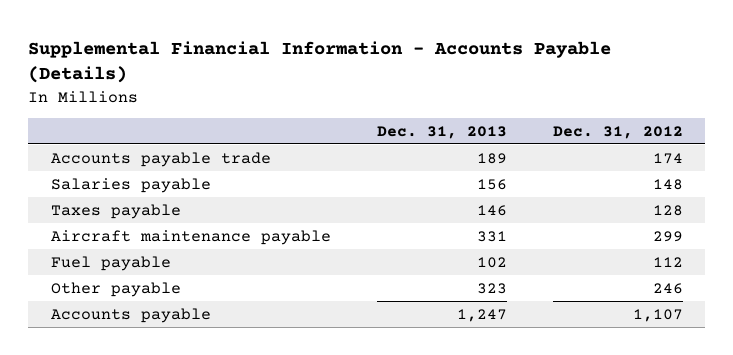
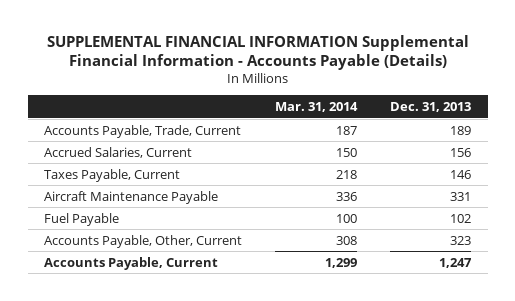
- Supplemental Financial Information - Accounts Payable (Details)
+ SUPPLEMENTAL FINANCIAL INFORMATION Supplemental Financial Information - Accounts Payable (Details)
- | Dec. 31, 2013 | Dec. 31, 2012
+ | Mar. 31, 2014 | Dec. 31, 2013
- Accounts payable trade | 189 | 174
- Salaries payable | 156 | 148
- Taxes payable | 146 | 128
- Aircraft maintenance payable | 331 | 299
- Fuel payable | 102 | 112
- Other payable | 323 | 246
- Accounts payable | 1,247 | 1,107
+ Accounts Payable, Trade, Current | 187 | 189
+ Accrued Salaries, Current | 150 | 156
+ Taxes Payable, Current | 218 | 146
+ Aircraft Maintenance Payable | 336 | 331
+ Fuel Payable | 100 | 102
+ Accounts Payable, Other, Current | 308 | 323
+ Accounts Payable, Current | 1,299 | 1,247

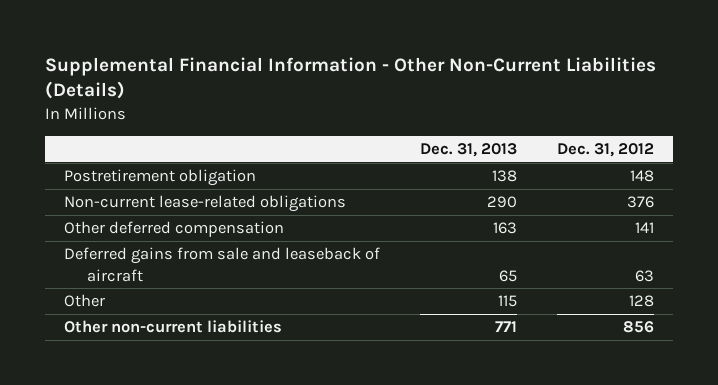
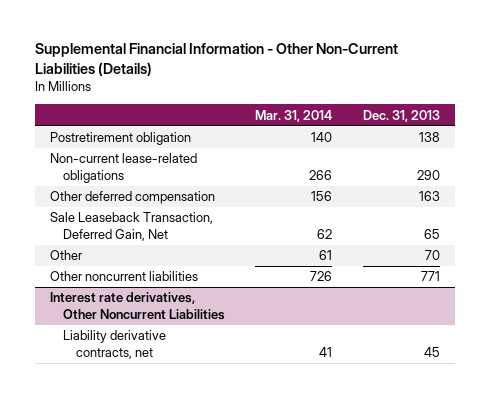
- | Dec. 31, 2013 | Dec. 31, 2012
+ | Mar. 31, 2014 | Dec. 31, 2013
- Deferred gains from sale and leaseback of aircraft | 65 | 63
- Other | 115 | 128
- Other non-current liabilities | 771 | 856
+ Sale Leaseback Transaction, Deferred Gain, Net | 62 | 65
+ Other | 61 | 70
+ Other noncurrent liabilities | 726 | 771
+ Interest rate derivatives, Other Noncurrent Liabilities
+ Liability derivative contracts, net | 41 | 45

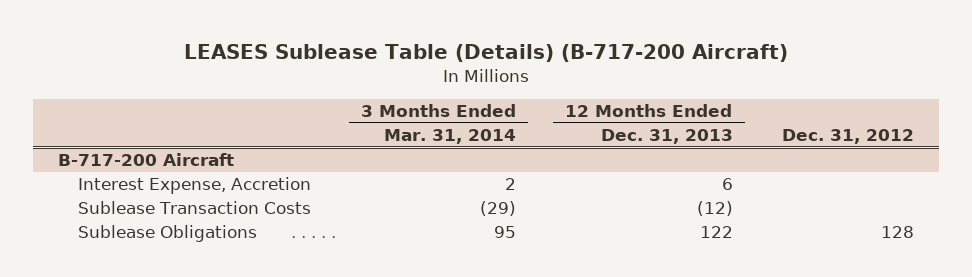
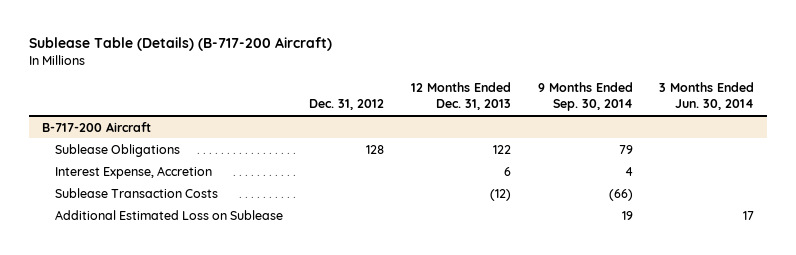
- LEASES Sublease Table (Details) (B-717-200 Aircraft)
+ Sublease Table (Details) (B-717-200 Aircraft)
- | 3 Months Ended Mar. 31, 2014 | 12 Months Ended Dec. 31, 2013 | Dec. 31, 2012
+ | Dec. 31, 2012 | 12 Months Ended Dec. 31, 2013 | 9 Months Ended Sep. 30, 2014 | 3 Months Ended Jun. 30, 2014
@ B-717-200 Aircraft
moved up: Sublease Obligations | 128 | 122 | 79 |
+ Additional Estimated Loss on Sublease | | | 19 | 17

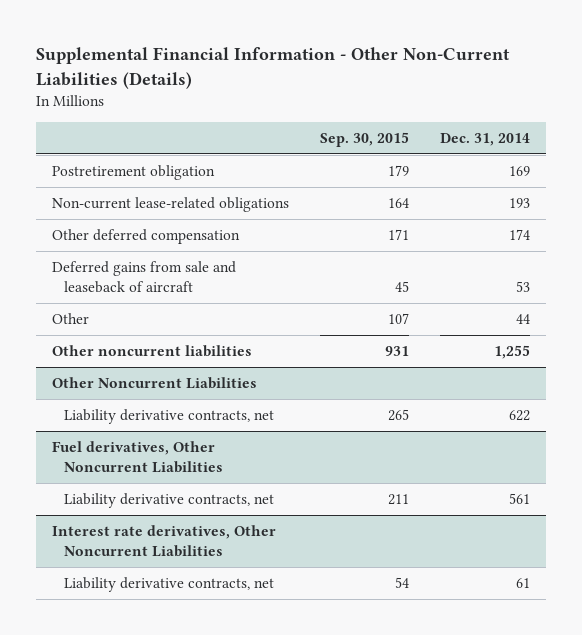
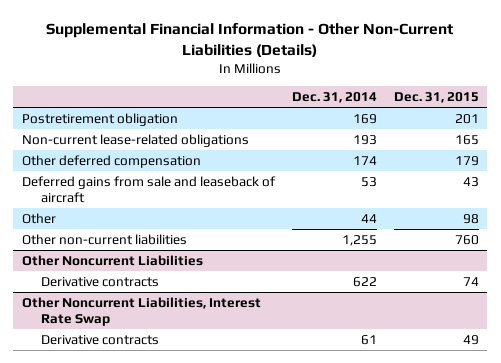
- | Sep. 30, 2015 | Dec. 31, 2014
+ | Dec. 31, 2014 | Dec. 31, 2015
- Other noncurrent liabilities | 931 | 1,255
+ Other non-current liabilities | 1,255 | 760
@ Other Noncurrent Liabilities
- Liability derivative contracts, net | 265 | 622
- Fuel derivatives, Other Noncurrent Liabilities
- Liability derivative contracts, net | 211 | 561
- Interest rate derivatives, Other Noncurrent Liabilities
- Liability derivative contracts, net | 54 | 61
@ Other Noncurrent Liabilities
+ Derivative contracts | 622 | 74
+ Other Noncurrent Liabilities, Interest Rate Swap
+ Derivative contracts | 61 | 49

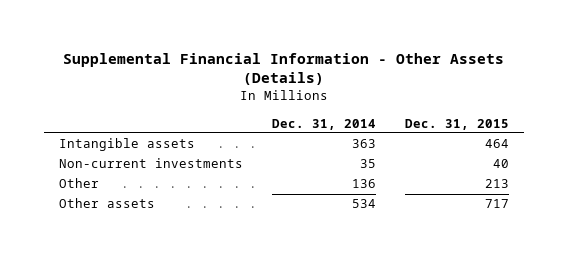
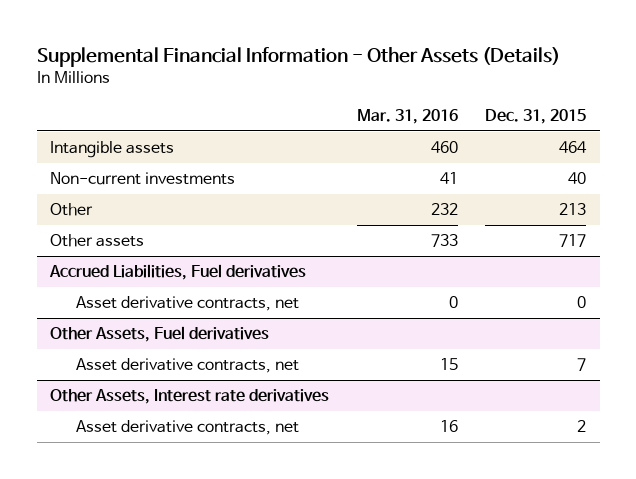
- | Dec. 31, 2014 | Dec. 31, 2015
+ | Mar. 31, 2016 | Dec. 31, 2015
+ Accrued Liabilities, Fuel derivatives
+ Asset derivative contracts, net | 0 | 0
+ Other Assets, Fuel derivatives
+ Asset derivative contracts, net | 15 | 7
+ Other Assets, Interest rate derivatives
+ Asset derivative contracts, net | 16 | 2

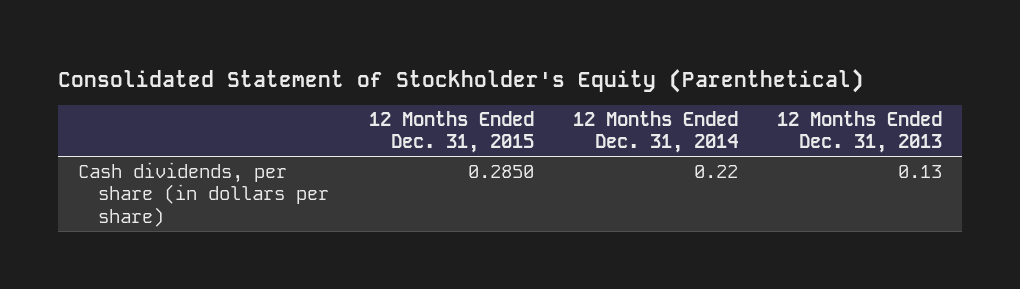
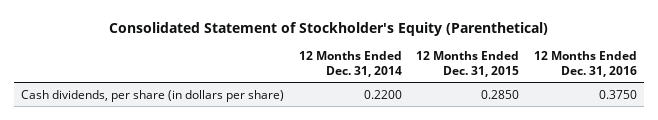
- | 12 Months Ended Dec. 31, 2015 | 12 Months Ended Dec. 31, 2014 | 12 Months Ended Dec. 31, 2013
+ | 12 Months Ended Dec. 31, 2014 | 12 Months Ended Dec. 31, 2015 | 12 Months Ended Dec. 31, 2016
- Cash dividends, per share (in dollars per share) | 0.2850 | 0.22 | 0.13
+ Cash dividends, per share (in dollars per share) | 0.2200 | 0.2850 | 0.3750

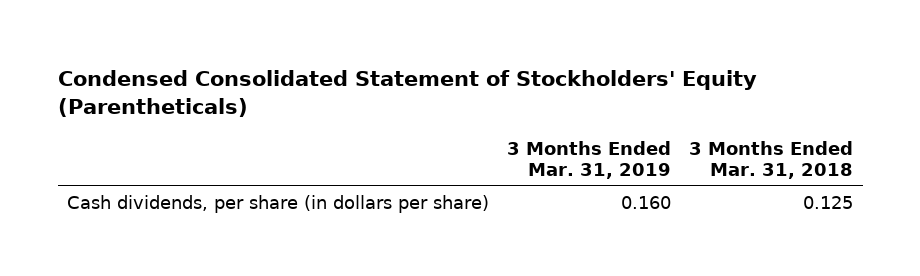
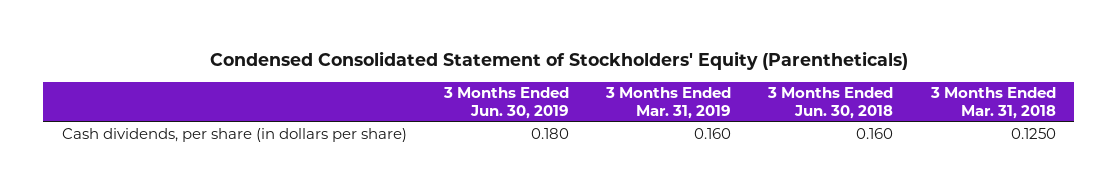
- | 3 Months Ended Mar. 31, 2019 | 3 Months Ended Mar. 31, 2018
+ | 3 Months Ended Jun. 30, 2019 | 3 Months Ended Mar. 31, 2019 | 3 Months Ended Jun. 30, 2018 | 3 Months Ended Mar. 31, 2018
- Cash dividends, per share (in dollars per share) | 0.160 | 0.125
+ Cash dividends, per share (in dollars per share) | 0.180 | 0.160 | 0.160 | 0.1250

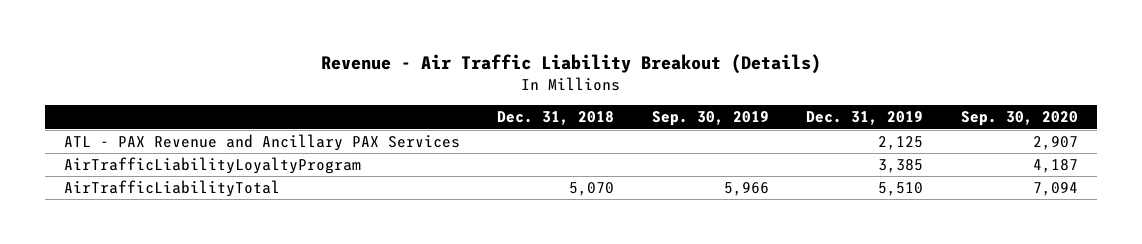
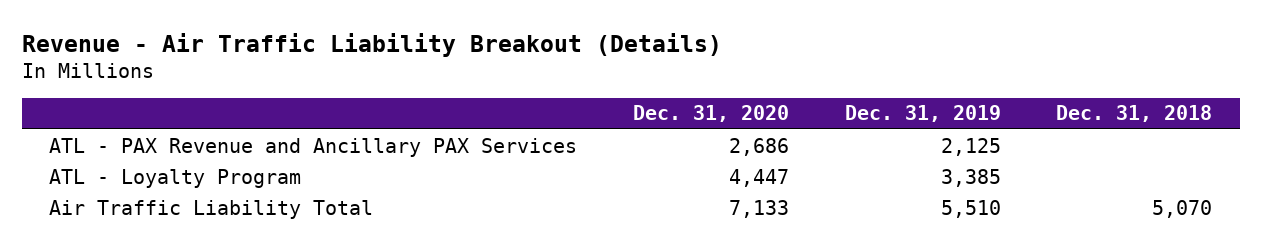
- | Dec. 31, 2018 | Sep. 30, 2019 | Dec. 31, 2019 | Sep. 30, 2020
+ | Dec. 31, 2020 | Dec. 31, 2019 | Dec. 31, 2018
- AirTrafficLiabilityLoyaltyProgram | | | 3,385 | 4,187
- AirTrafficLiabilityTotal | 5,070 | 5,966 | 5,510 | 7,094
+ ATL - Loyalty Program | 4,447 | 3,385 |
+ Air Traffic Liability Total | 7,133 | 5,510 | 5,070

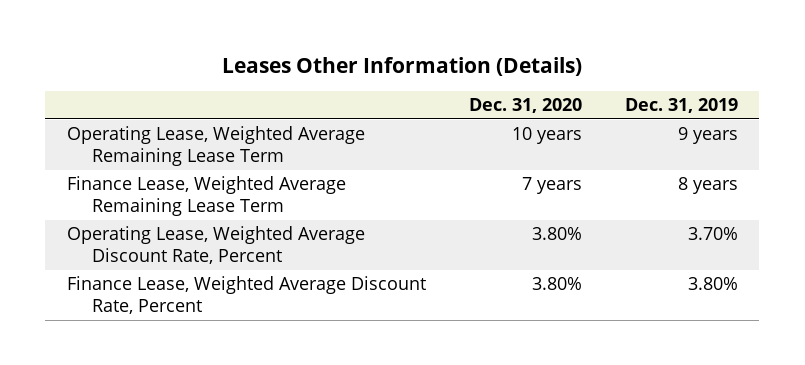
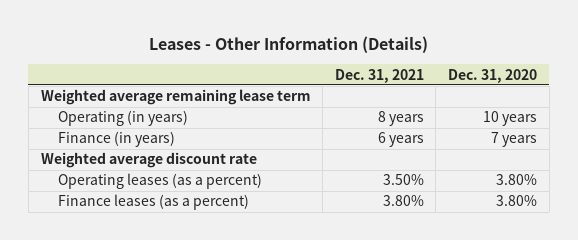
- Leases Other Information (Details)
+ Leases - Other Information (Details)
- | Dec. 31, 2020 | Dec. 31, 2019
+ | Dec. 31, 2021 | Dec. 31, 2020
- Operating Lease, Weighted Average Remaining Lease Term | 10 years | 9 years
- Finance Lease, Weighted Average Remaining Lease Term | 7 years | 8 years
- Operating Lease, Weighted Average Discount Rate, Percent | 3.80% | 3.70%
- Finance Lease, Weighted Average Discount Rate, Percent | 3.80% | 3.80%
+ Weighted average remaining lease term
+ Operating (in years) | 8 years | 10 years
+ Finance (in years) | 6 years | 7 years
+ Weighted average discount rate
+ Operating leases (as a percent) | 3.50% | 3.80%
+ Finance leases (as a percent) | 3.80% | 3.80%

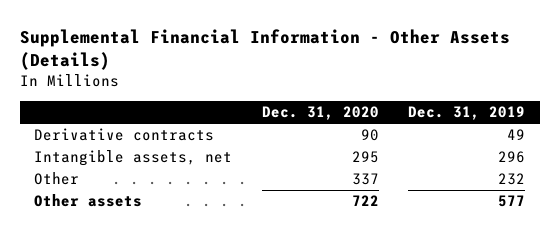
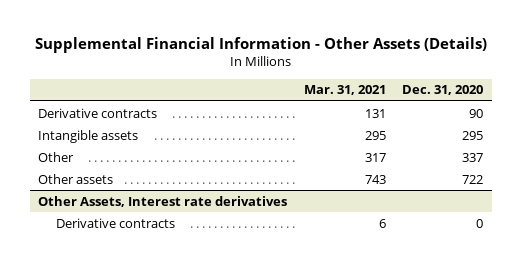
- | Dec. 31, 2020 | Dec. 31, 2019
+ | Mar. 31, 2021 | Dec. 31, 2020
- Intangible assets, net | 295 | 296
+ Intangible assets | 295 | 295
+ Other Assets, Interest rate derivatives
+ Derivative contracts | 6 | 0

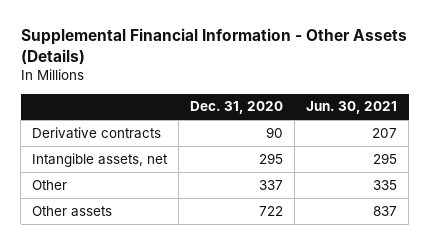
- | Mar. 31, 2021 | Dec. 31, 2020
+ | Dec. 31, 2020 | Jun. 30, 2021
- Intangible assets | 295 | 295
+ Intangible assets, net | 295 | 295
- Other Assets, Interest rate derivatives
- Derivative contracts | 6 | 0

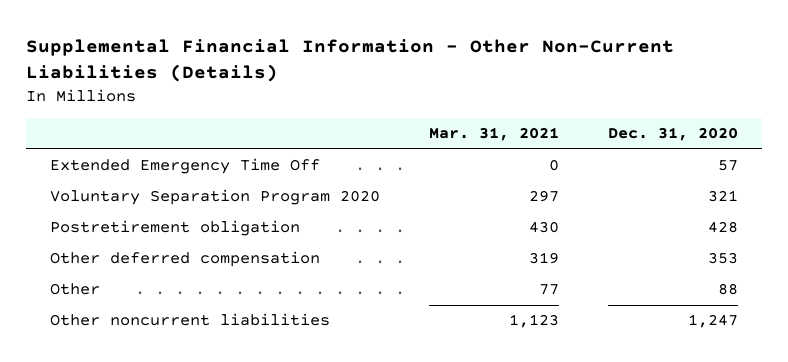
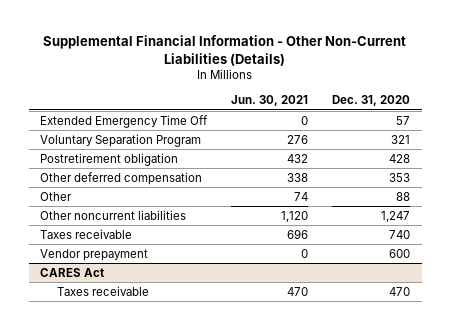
- | Mar. 31, 2021 | Dec. 31, 2020
+ | Jun. 30, 2021 | Dec. 31, 2020
- Voluntary Separation Program 2020 | 297 | 321
+ Voluntary Separation Program | 276 | 321
+ Taxes receivable | 696 | 740
+ Vendor prepayment | 0 | 600
+ CARES Act
+ Taxes receivable | 470 | 470

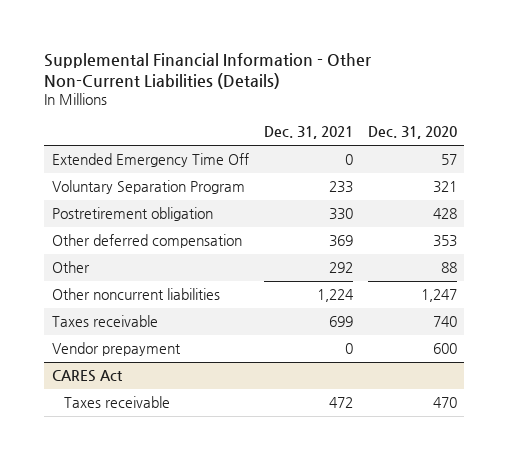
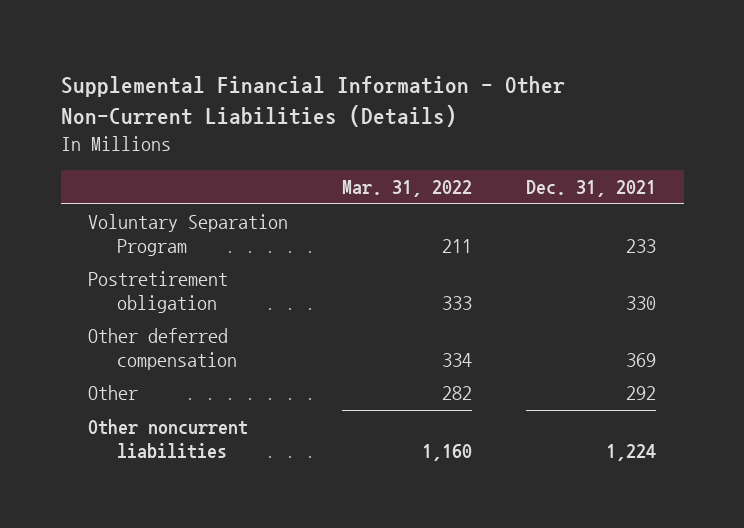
- | Dec. 31, 2021 | Dec. 31, 2020
+ | Mar. 31, 2022 | Dec. 31, 2021
- Extended Emergency Time Off | 0 | 57
- Taxes receivable | 699 | 740
- Vendor prepayment | 0 | 600
- CARES Act
- Taxes receivable | 472 | 470

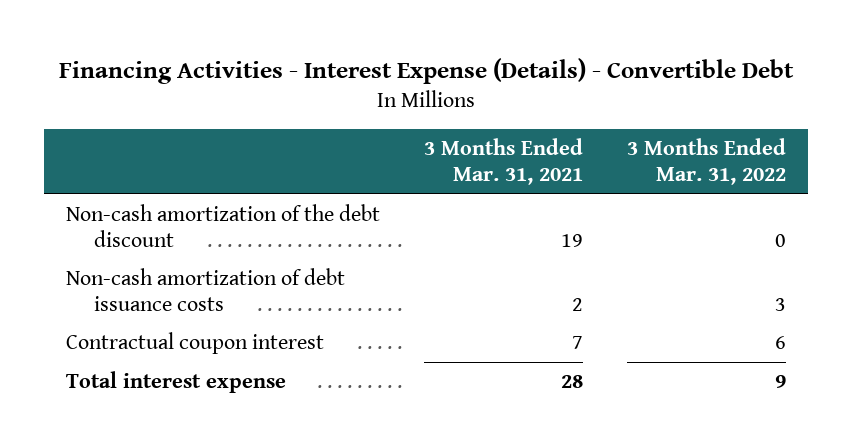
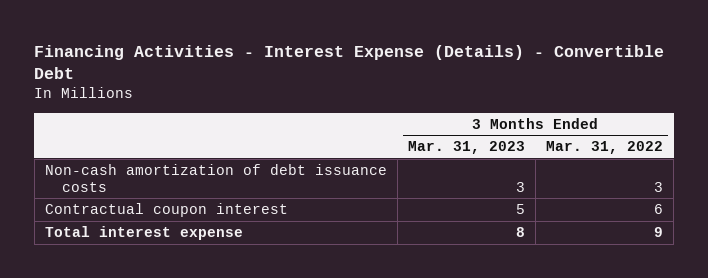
- | 3 Months Ended Mar. 31, 2021 | 3 Months Ended Mar. 31, 2022
+ | 3 Months Ended Mar. 31, 2023 | 3 Months Ended Mar. 31, 2022
- Non-cash amortization of the debt discount | 19 | 0

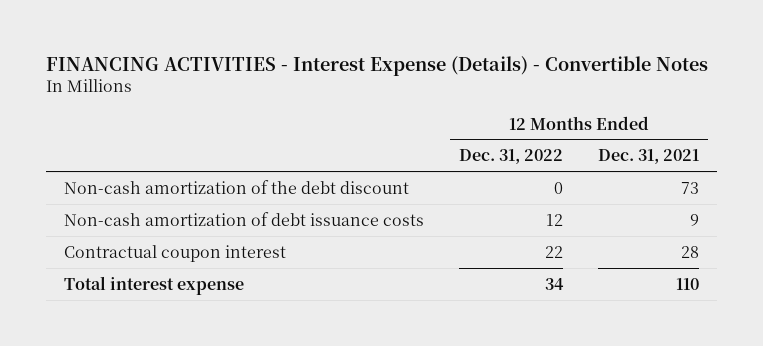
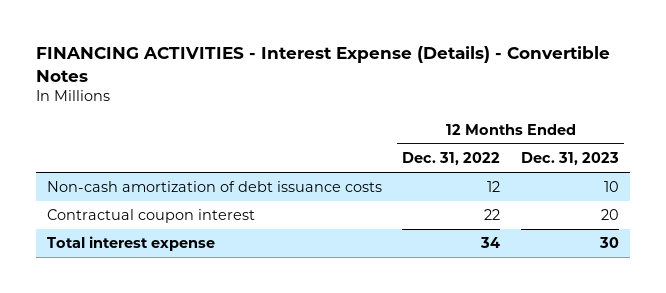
- | 12 Months Ended Dec. 31, 2022 | 12 Months Ended Dec. 31, 2021
+ | 12 Months Ended Dec. 31, 2022 | 12 Months Ended Dec. 31, 2023
- Non-cash amortization of the debt discount | 0 | 73

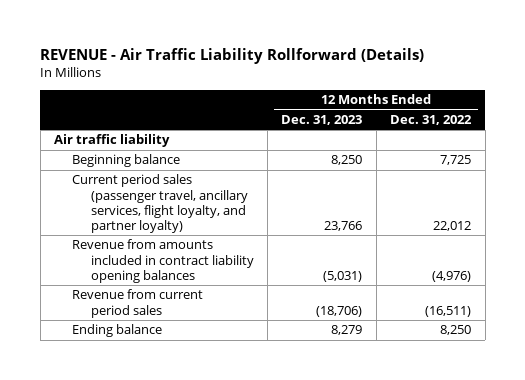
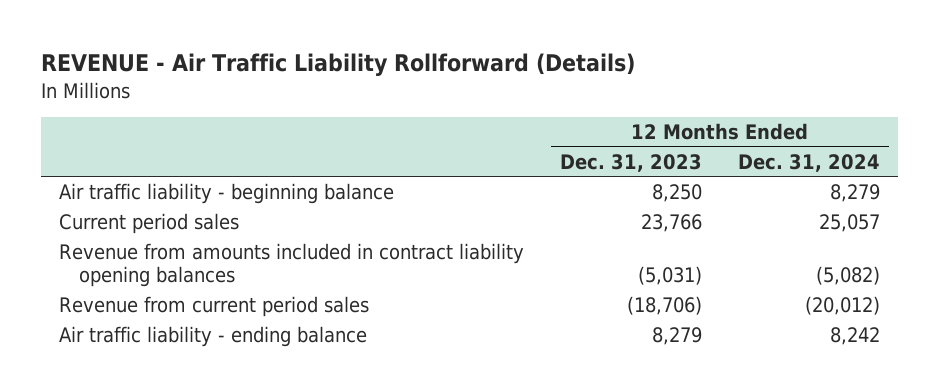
- | 12 Months Ended Dec. 31, 2023 | 12 Months Ended Dec. 31, 2022
+ | 12 Months Ended Dec. 31, 2023 | 12 Months Ended Dec. 31, 2024
- Air traffic liability
- Beginning balance | 8,250 | 7,725
- Current period sales (passenger travel, ancillary services, flight loyalty, and partner loyalty) | 23,766 | 22,012
+ Air traffic liability - beginning balance | 8,250 | 8,279
+ Current period sales | 23,766 | 25,057
- Ending balance | 8,279 | 8,250
+ Air traffic liability - ending balance | 8,279 | 8,242

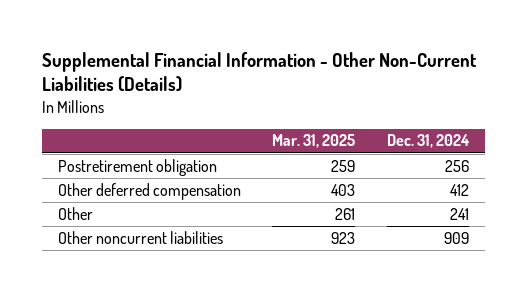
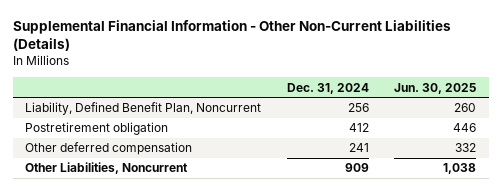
- | Mar. 31, 2025 | Dec. 31, 2024
+ | Dec. 31, 2024 | Jun. 30, 2025
- Postretirement obligation | 259 | 256
- Other deferred compensation | 403 | 412
- Other | 261 | 241
- Other noncurrent liabilities | 923 | 909
+ Liability, Defined Benefit Plan, Noncurrent | 256 | 260
+ Postretirement obligation | 412 | 446
+ Other deferred compensation | 241 | 332
+ Other Liabilities, Noncurrent | 909 | 1,038

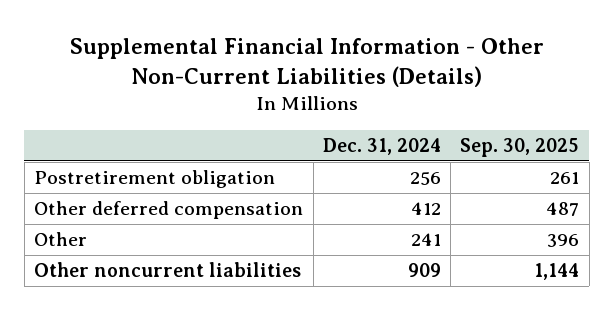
- | Dec. 31, 2024 | Jun. 30, 2025
+ | Dec. 31, 2024 | Sep. 30, 2025
- Liability, Defined Benefit Plan, Noncurrent | 256 | 260
- Postretirement obligation | 412 | 446
- Other deferred compensation | 241 | 332
- Other Liabilities, Noncurrent | 909 | 1,038
+ Postretirement obligation | 256 | 261
+ Other deferred compensation | 412 | 487
+ Other | 241 | 396
+ Other noncurrent liabilities | 909 | 1,144

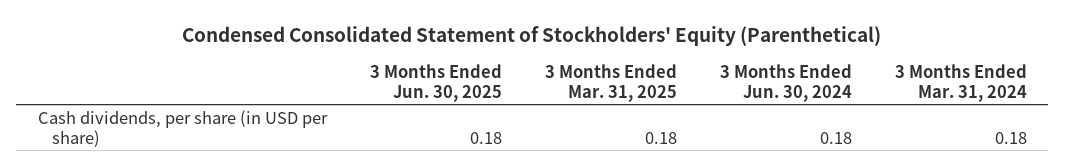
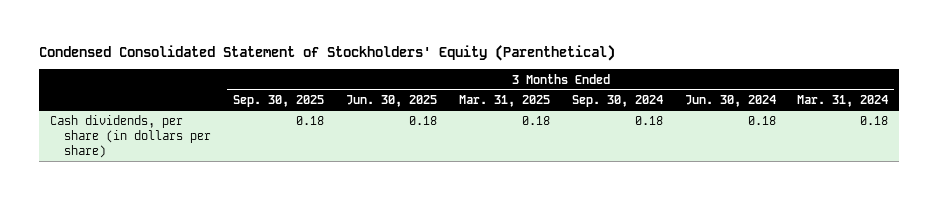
- | 3 Months Ended Jun. 30, 2025 | 3 Months Ended Mar. 31, 2025 | 3 Months Ended Jun. 30, 2024 | 3 Months Ended Mar. 31, 2024
+ | 3 Months Ended Sep. 30, 2025 | 3 Months Ended Jun. 30, 2025 | 3 Months Ended Mar. 31, 2025 | 3 Months Ended Sep. 30, 2024 | 3 Months Ended Jun. 30, 2024 | 3 Months Ended Mar. 31, 2024
- Cash dividends, per share (in USD per share) | 0.18 | 0.18 | 0.18 | 0.18
+ Cash dividends, per share (in dollars per share) | 0.18 | 0.18 | 0.18 | 0.18 | 0.18 | 0.18

